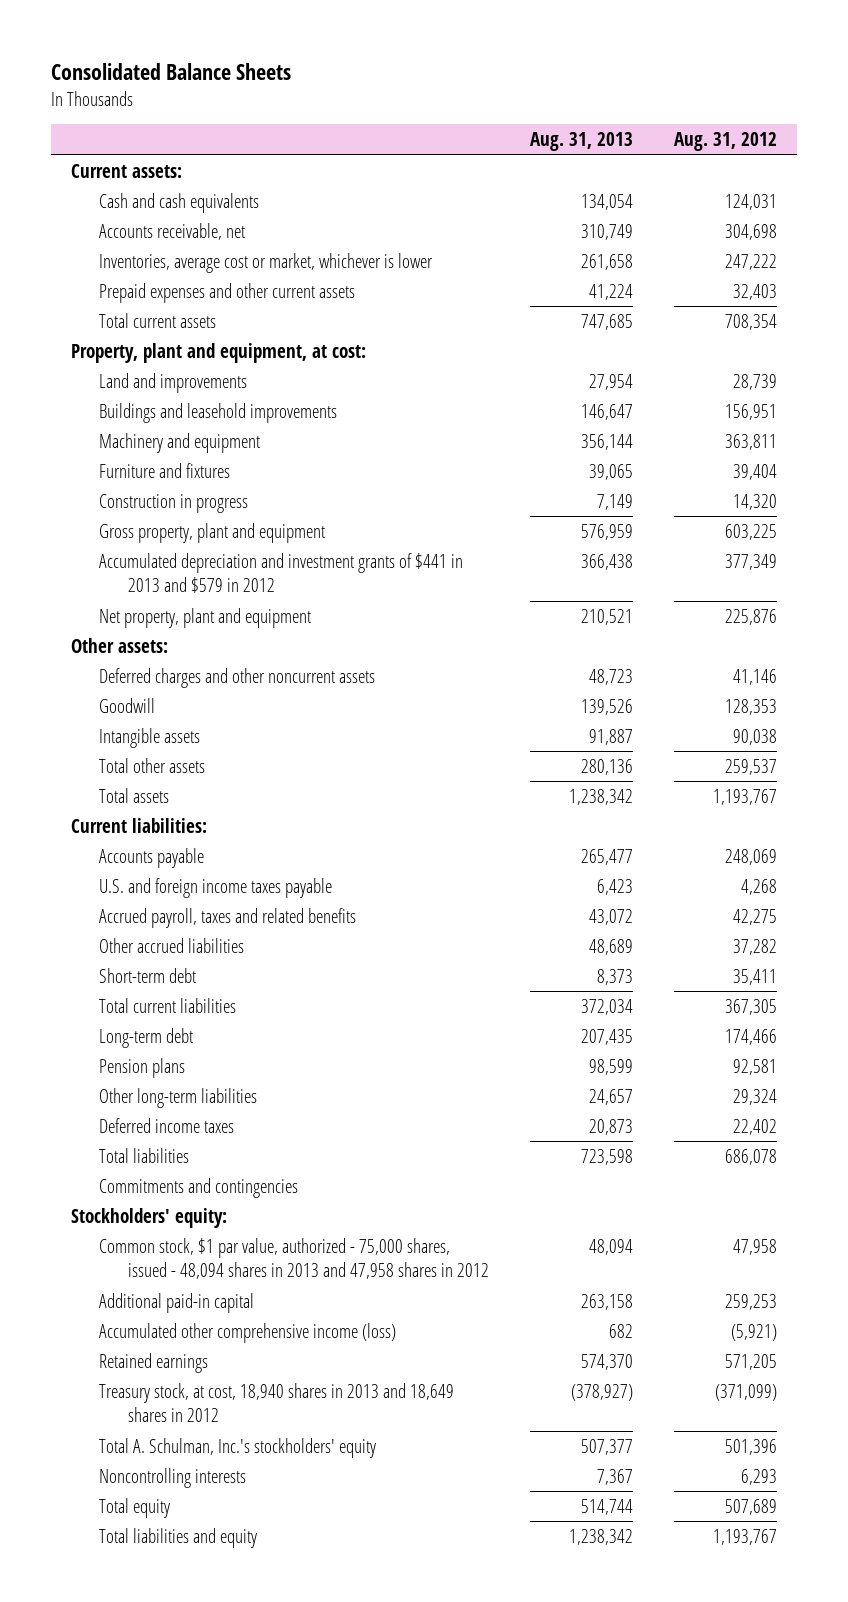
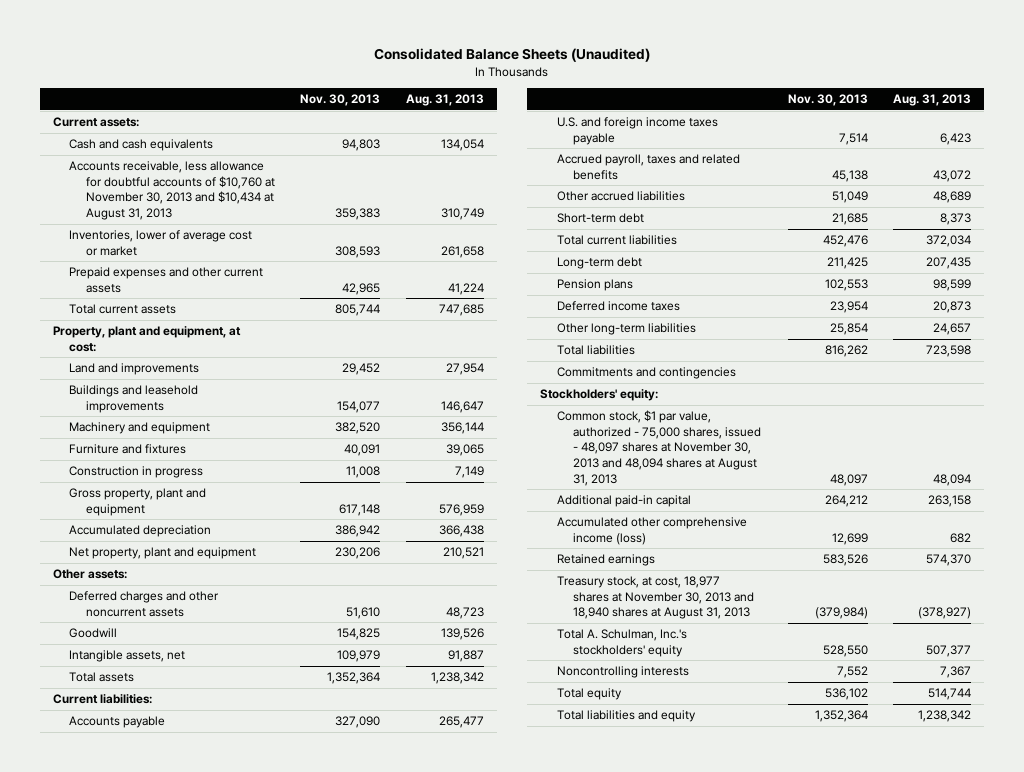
- Consolidated Balance Sheets
+ Consolidated Balance Sheets (Unaudited)
- | Aug. 31, 2013 | Aug. 31, 2012
+ | Nov. 30, 2013 | Aug. 31, 2013
- Accounts receivable, net | 310,749 | 304,698
- Inventories, average cost or market, whichever is lower | 261,658 | 247,222
+ Accounts receivable, less allowance for doubtful accounts of $10,760 at November 30, 2013 and $10,434 at August 31, 2013 | 359,383 | 310,749
+ Inventories, lower of average cost or market | 308,593 | 261,658
- Accumulated depreciation and investment grants of $441 in 2013 and $579 in 2012 | 366,438 | 377,349
+ Accumulated depreciation | 386,942 | 366,438
- Intangible assets | 91,887 | 90,038
- Total other assets | 280,136 | 259,537
+ Intangible assets, net | 109,979 | 91,887
moved down: Other long-term liabilities | 25,854 | 24,657
- Common stock, $1 par value, authorized - 75,000 shares, issued - 48,094 shares in 2013 and 47,958 shares in 2012 | 48,094 | 47,958
+ Common stock, $1 par value, authorized - 75,000 shares, issued - 48,097 shares at November 30, 2013 and 48,094 shares at August 31, 2013 | 48,097 | 48,094
- Treasury stock, at cost, 18,940 shares in 2013 and 18,649 shares in 2012 | (378,927) | (371,099)
+ Treasury stock, at cost, 18,977 shares at November 30, 2013 and 18,940 shares at August 31, 2013 | (379,984) | (378,927)

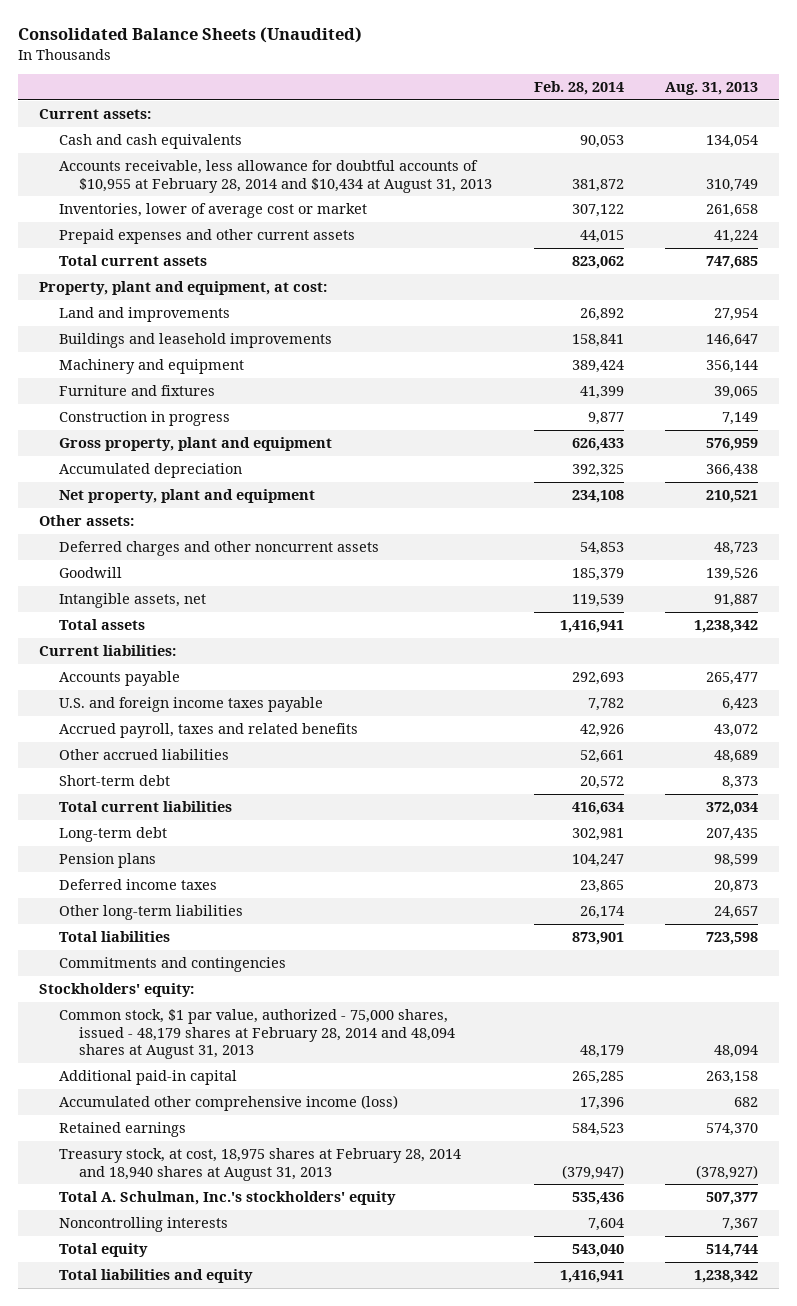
- | Nov. 30, 2013 | Aug. 31, 2013
+ | Feb. 28, 2014 | Aug. 31, 2013
- Accounts receivable, less allowance for doubtful accounts of $10,760 at November 30, 2013 and $10,434 at August 31, 2013 | 359,383 | 310,749
+ Accounts receivable, less allowance for doubtful accounts of $10,955 at February 28, 2014 and $10,434 at August 31, 2013 | 381,872 | 310,749
- Common stock, $1 par value, authorized - 75,000 shares, issued - 48,097 shares at November 30, 2013 and 48,094 shares at August 31, 2013 | 48,097 | 48,094
+ Common stock, $1 par value, authorized - 75,000 shares, issued - 48,179 shares at February 28, 2014 and 48,094 shares at August 31, 2013 | 48,179 | 48,094
- Treasury stock, at cost, 18,977 shares at November 30, 2013 and 18,940 shares at August 31, 2013 | (379,984) | (378,927)
+ Treasury stock, at cost, 18,975 shares at February 28, 2014 and 18,940 shares at August 31, 2013 | (379,947) | (378,927)

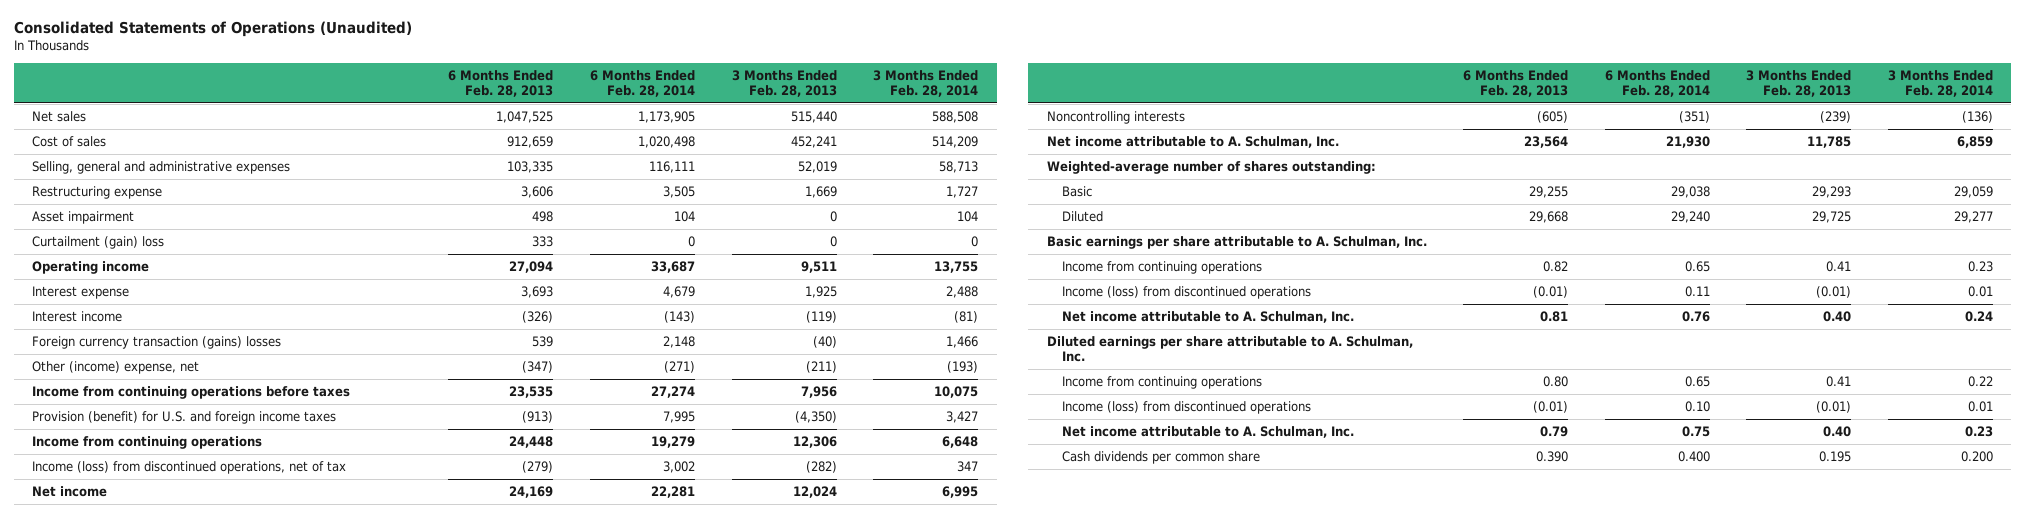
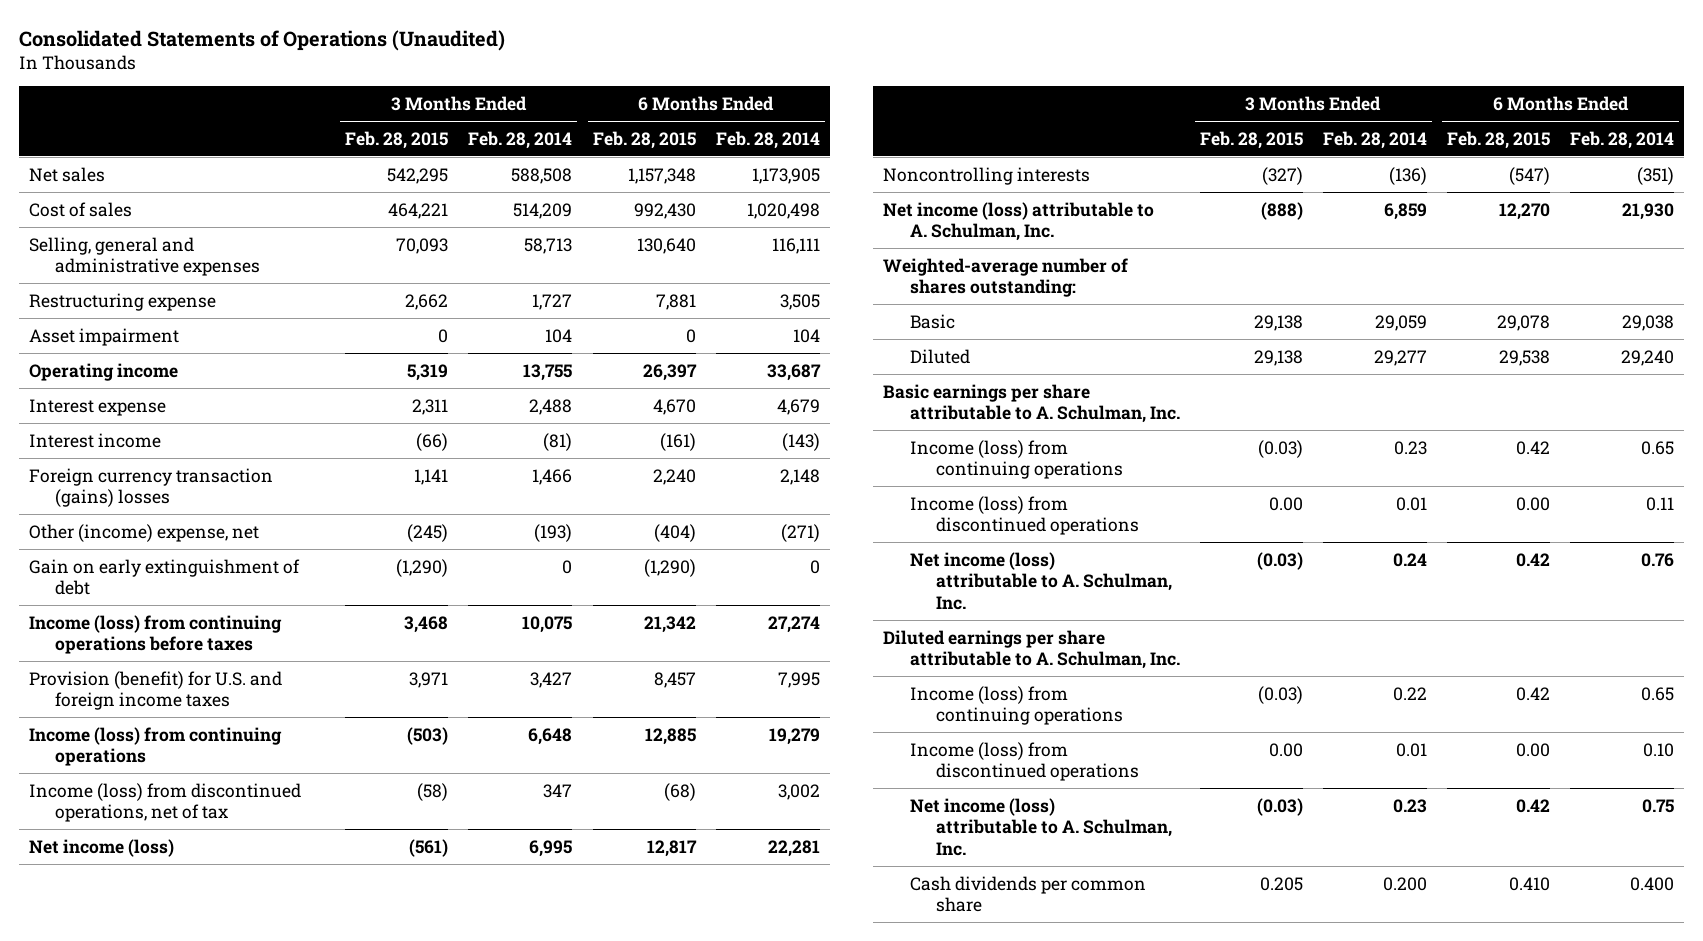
- | 6 Months Ended Feb. 28, 2013 | 6 Months Ended Feb. 28, 2014 | 3 Months Ended Feb. 28, 2013 | 3 Months Ended Feb. 28, 2014
+ | 3 Months Ended Feb. 28, 2015 | 3 Months Ended Feb. 28, 2014 | 6 Months Ended Feb. 28, 2015 | 6 Months Ended Feb. 28, 2014
- Curtailment (gain) loss | 333 | 0 | 0 | 0
- Income from continuing operations before taxes | 23,535 | 27,274 | 7,956 | 10,075
+ Gain on early extinguishment of debt | (1,290) | 0 | (1,290) | 0
+ Income (loss) from continuing operations before taxes | 3,468 | 10,075 | 21,342 | 27,274
- Income from continuing operations | 24,448 | 19,279 | 12,306 | 6,648
+ Income (loss) from continuing operations | (503) | 6,648 | 12,885 | 19,279
- Net income | 24,169 | 22,281 | 12,024 | 6,995
+ Net income (loss) | (561) | 6,995 | 12,817 | 22,281
- Net income attributable to A. Schulman, Inc. | 23,564 | 21,930 | 11,785 | 6,859
+ Net income (loss) attributable to A. Schulman, Inc. | (888) | 6,859 | 12,270 | 21,930
- Income from continuing operations | 0.82 | 0.65 | 0.41 | 0.23
+ Income (loss) from continuing operations | (0.03) | 0.23 | 0.42 | 0.65
- Net income attributable to A. Schulman, Inc. | 0.81 | 0.76 | 0.40 | 0.24
+ Net income (loss) attributable to A. Schulman, Inc. | (0.03) | 0.24 | 0.42 | 0.76
- Income from continuing operations | 0.80 | 0.65 | 0.41 | 0.22
+ Income (loss) from continuing operations | (0.03) | 0.22 | 0.42 | 0.65
- Net income attributable to A. Schulman, Inc. | 0.79 | 0.75 | 0.40 | 0.23
+ Net income (loss) attributable to A. Schulman, Inc. | (0.03) | 0.23 | 0.42 | 0.75

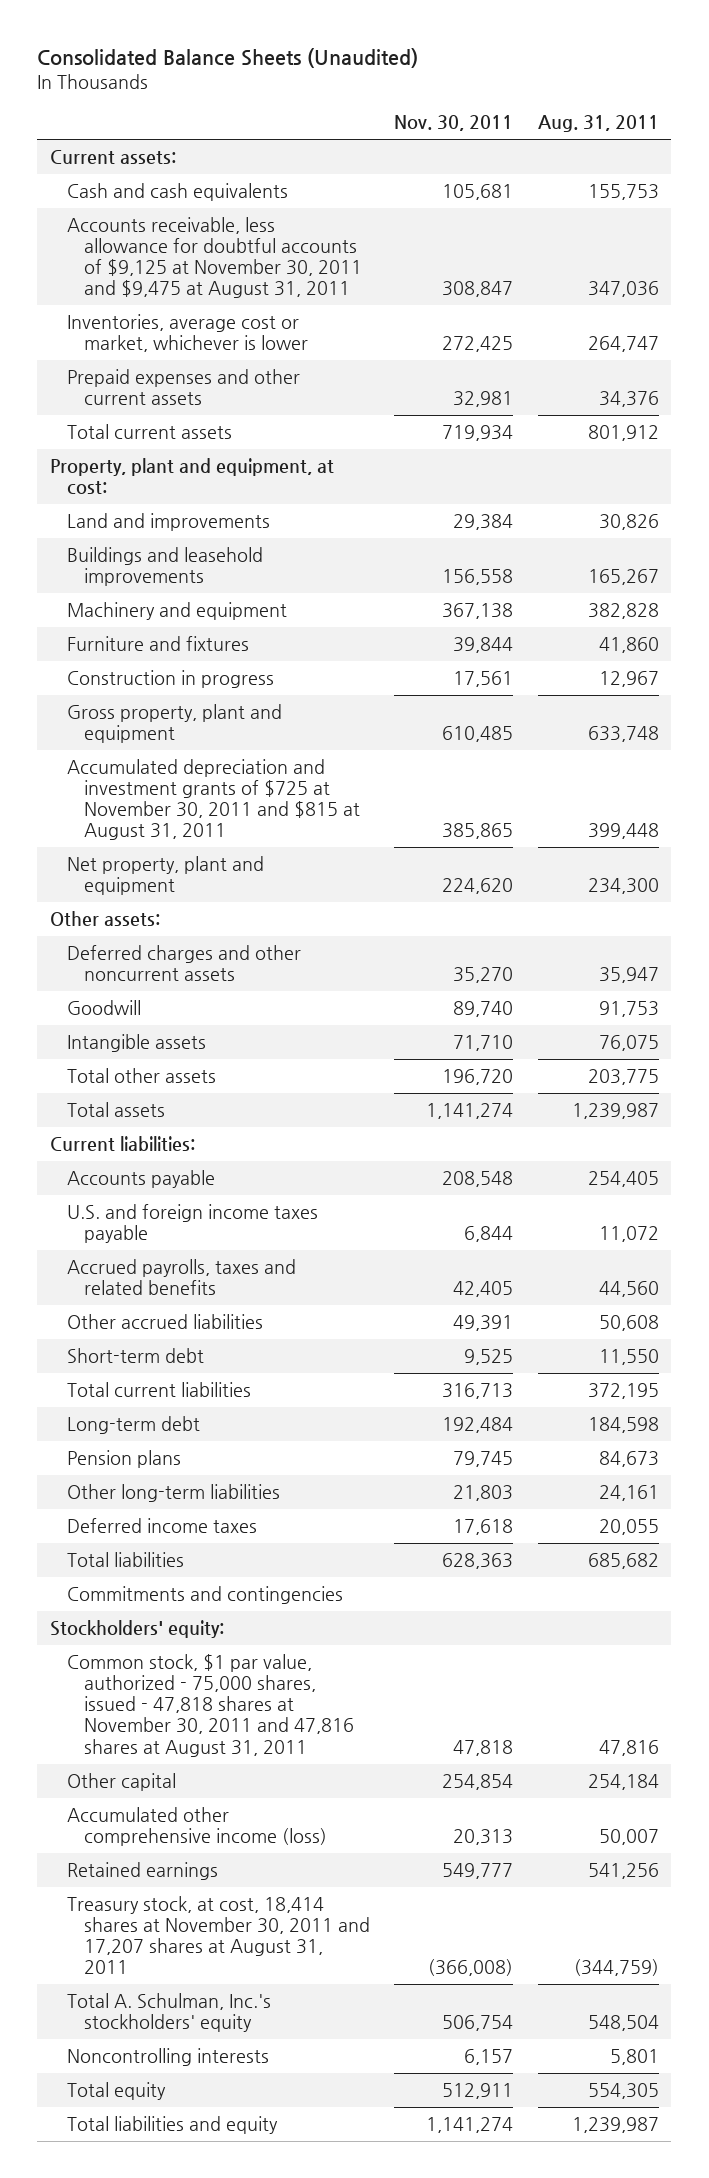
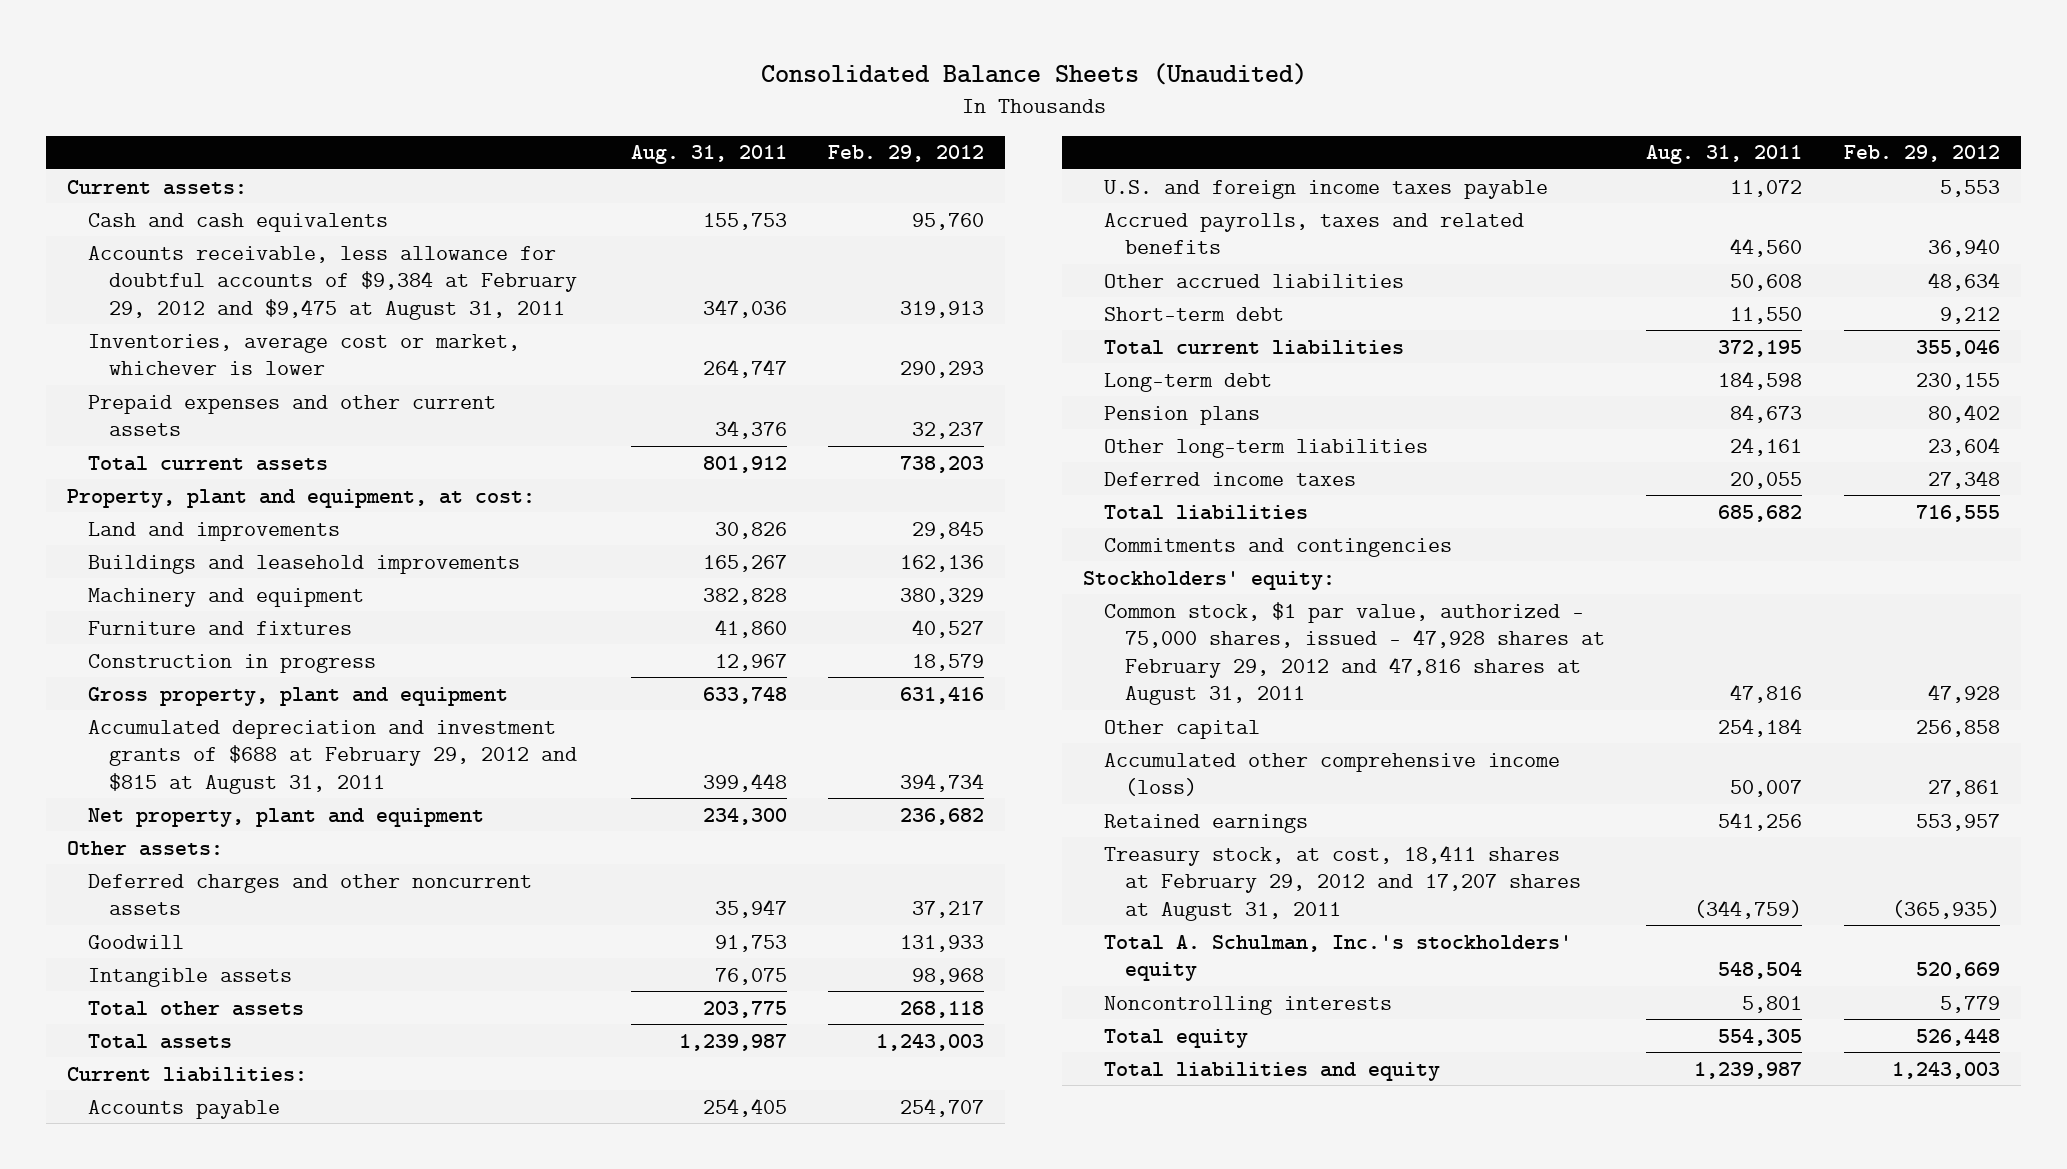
- | Nov. 30, 2011 | Aug. 31, 2011
+ | Aug. 31, 2011 | Feb. 29, 2012
- Accounts receivable, less allowance for doubtful accounts of $9,125 at November 30, 2011 and $9,475 at August 31, 2011 | 308,847 | 347,036
+ Accounts receivable, less allowance for doubtful accounts of $9,384 at February 29, 2012 and $9,475 at August 31, 2011 | 347,036 | 319,913
- Accumulated depreciation and investment grants of $725 at November 30, 2011 and $815 at August 31, 2011 | 385,865 | 399,448
+ Accumulated depreciation and investment grants of $688 at February 29, 2012 and $815 at August 31, 2011 | 399,448 | 394,734
- Common stock, $1 par value, authorized - 75,000 shares, issued - 47,818 shares at November 30, 2011 and 47,816 shares at August 31, 2011 | 47,818 | 47,816
+ Common stock, $1 par value, authorized - 75,000 shares, issued - 47,928 shares at February 29, 2012 and 47,816 shares at August 31, 2011 | 47,816 | 47,928
- Treasury stock, at cost, 18,414 shares at November 30, 2011 and 17,207 shares at August 31, 2011 | (366,008) | (344,759)
+ Treasury stock, at cost, 18,411 shares at February 29, 2012 and 17,207 shares at August 31, 2011 | (344,759) | (365,935)

